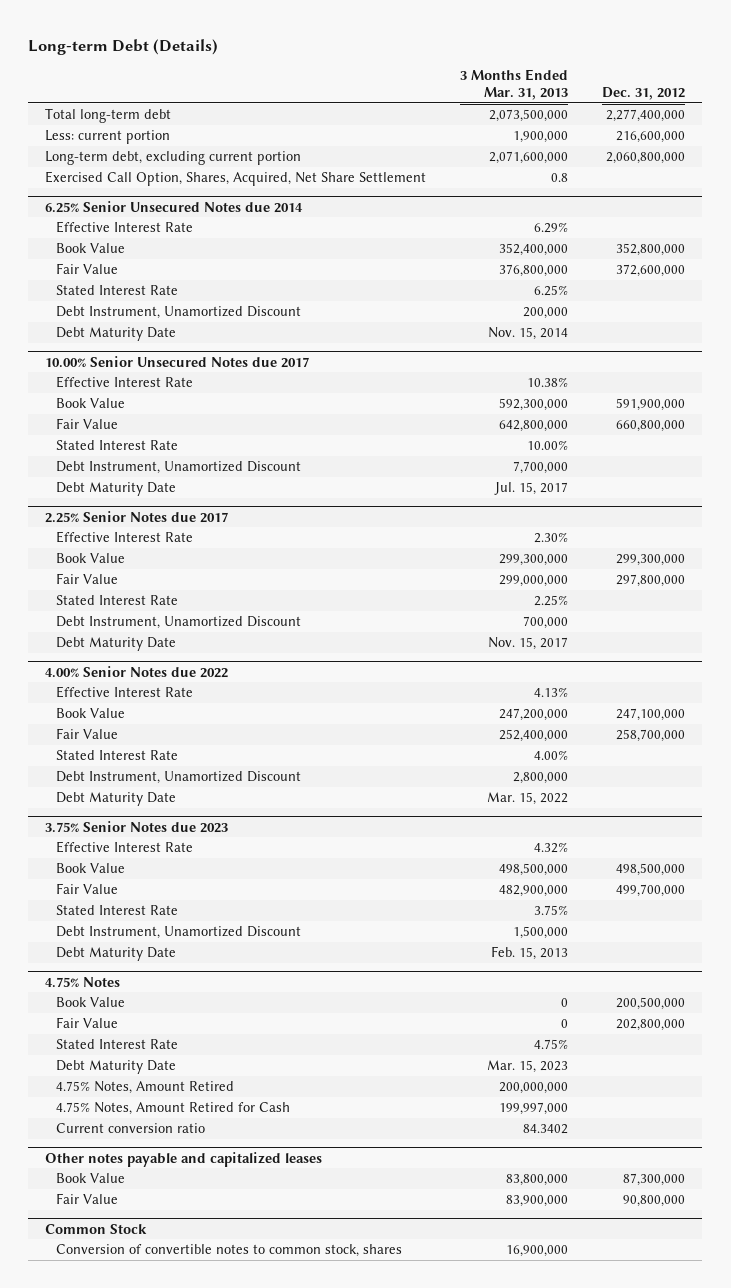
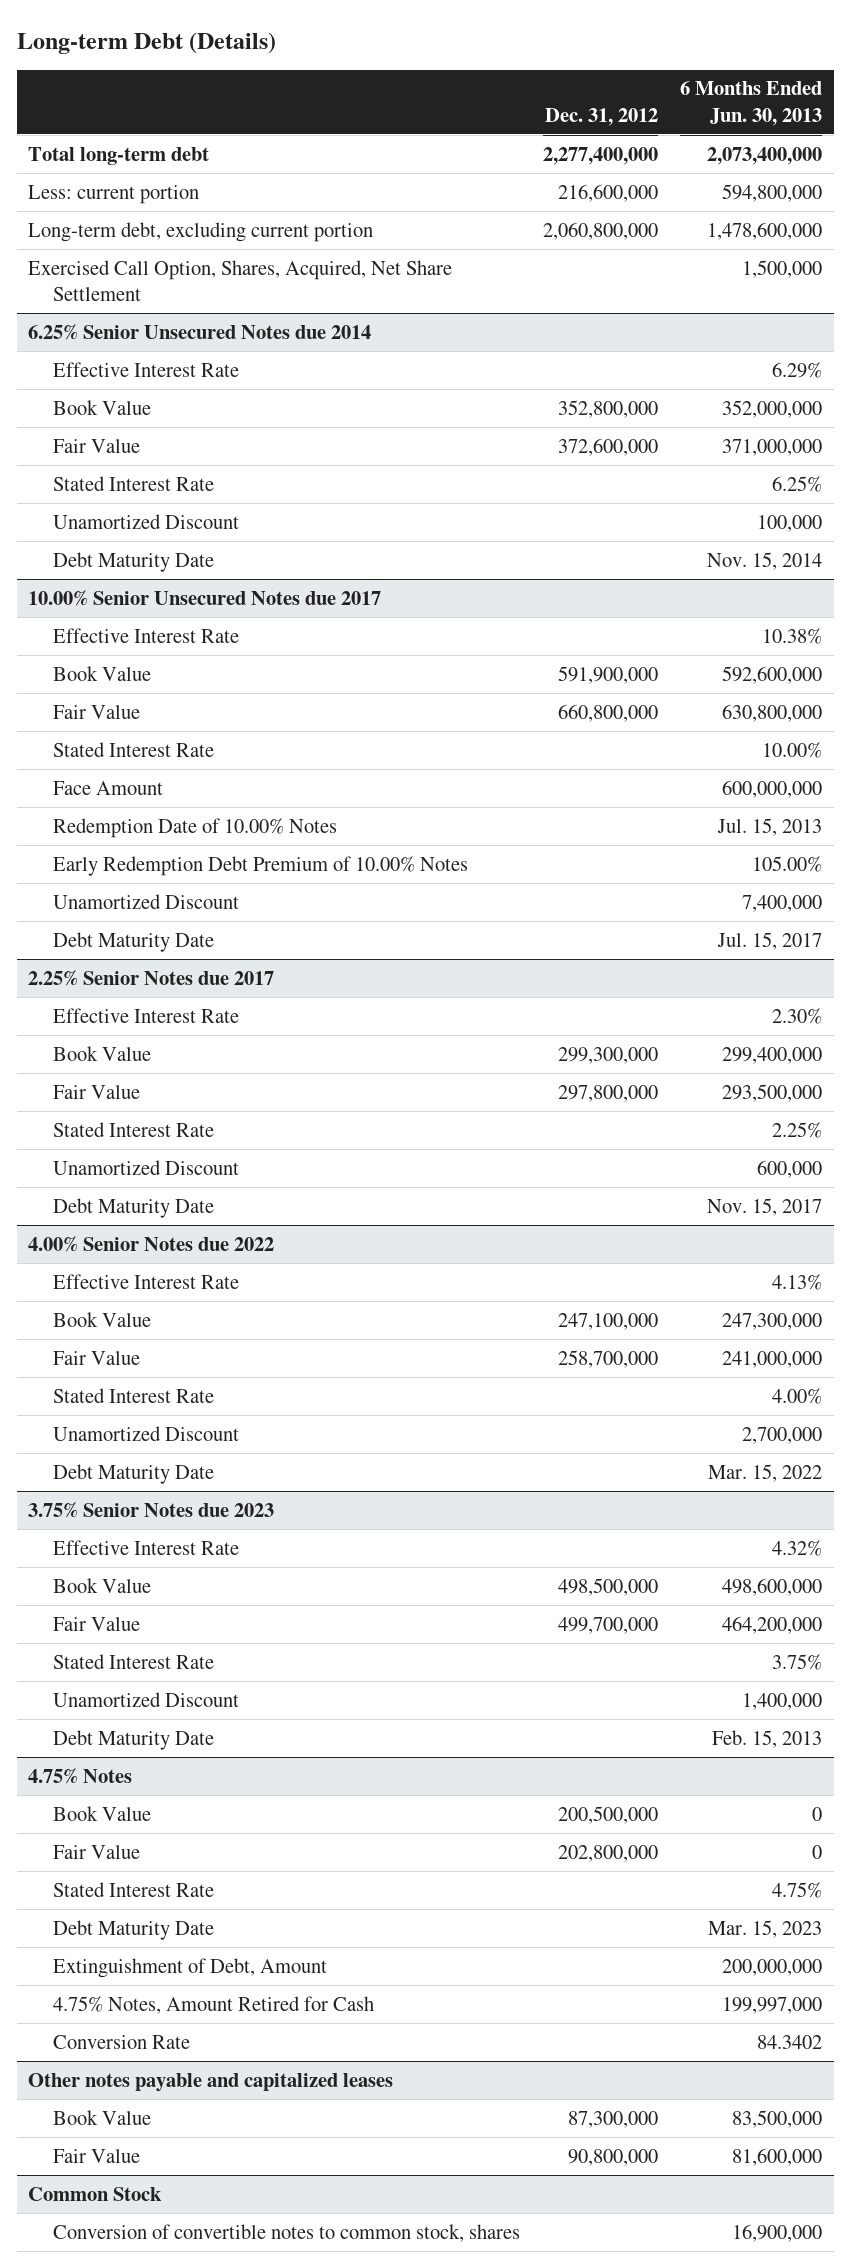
- | 3 Months Ended Mar. 31, 2013 | Dec. 31, 2012
+ | Dec. 31, 2012 | 6 Months Ended Jun. 30, 2013
@ 6.25% Senior Unsecured Notes due 2014
- Debt Instrument, Unamortized Discount | 200,000 |
+ Unamortized Discount | | 100,000
@ 10.00% Senior Unsecured Notes due 2017
- Debt Instrument, Unamortized Discount | 7,700,000 |
+ Face Amount | | 600,000,000
+ Redemption Date of 10.00% Notes | | Jul. 15, 2013
+ Early Redemption Debt Premium of 10.00% Notes | | 105.00%
+ Unamortized Discount | | 7,400,000
@ 2.25% Senior Notes due 2017
- Debt Instrument, Unamortized Discount | 700,000 |
+ Unamortized Discount | | 600,000
@ 4.00% Senior Notes due 2022
- Debt Instrument, Unamortized Discount | 2,800,000 |
+ Unamortized Discount | | 2,700,000
@ 3.75% Senior Notes due 2023
- Debt Instrument, Unamortized Discount | 1,500,000 |
+ Unamortized Discount | | 1,400,000
@ 4.75% Notes
- 4.75% Notes, Amount Retired | 200,000,000 |
+ Extinguishment of Debt, Amount | | 200,000,000
- Current conversion ratio | 84.3402 |
+ Conversion Rate | | 84.3402

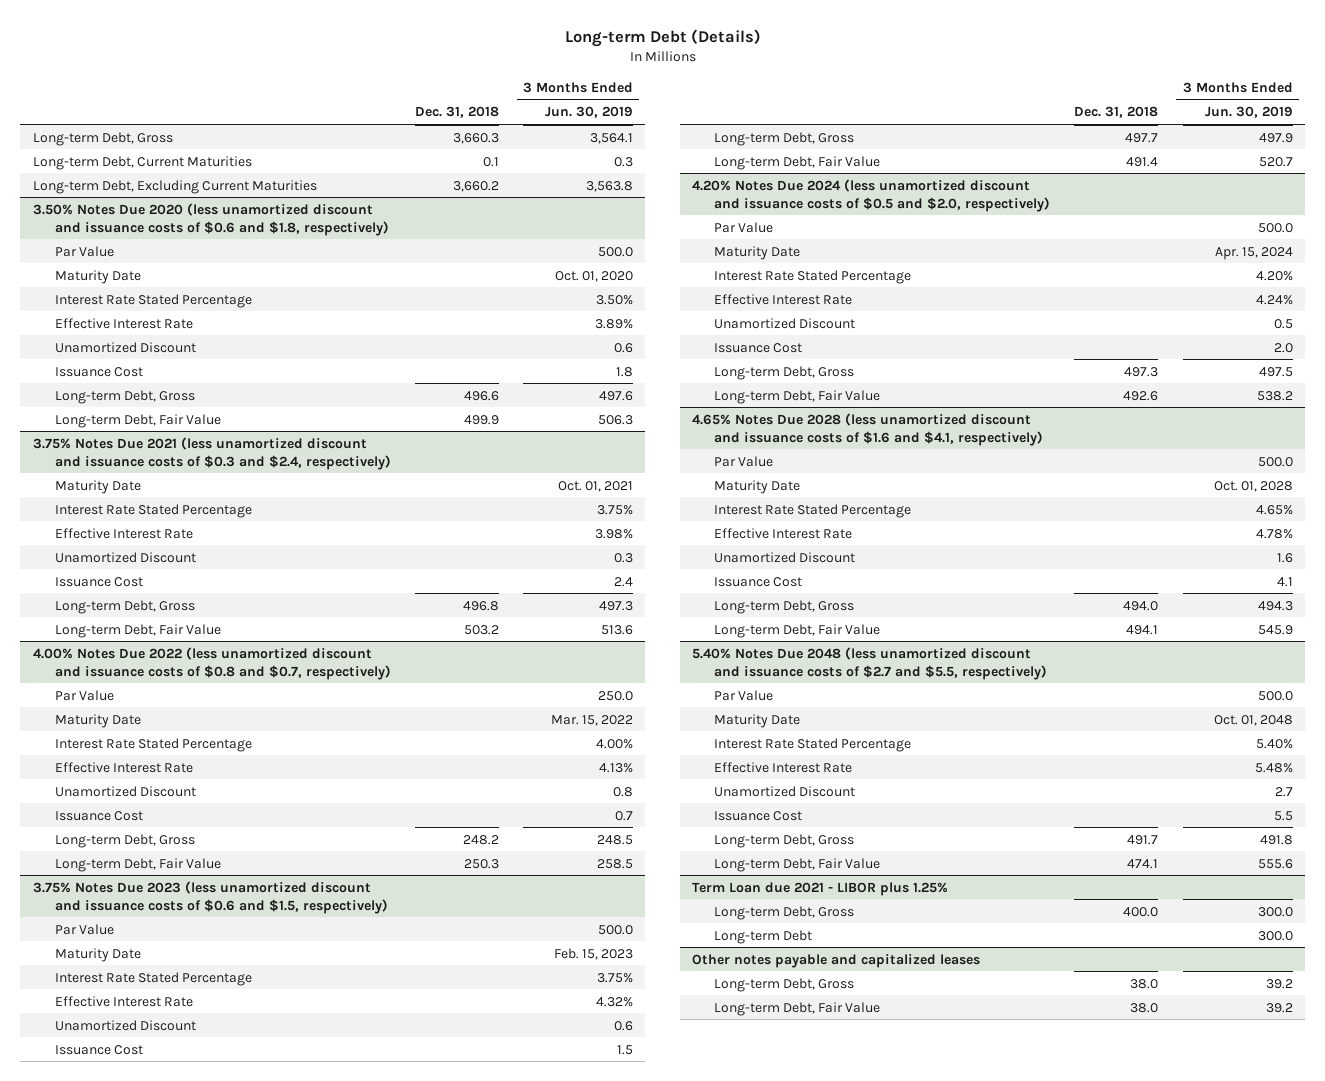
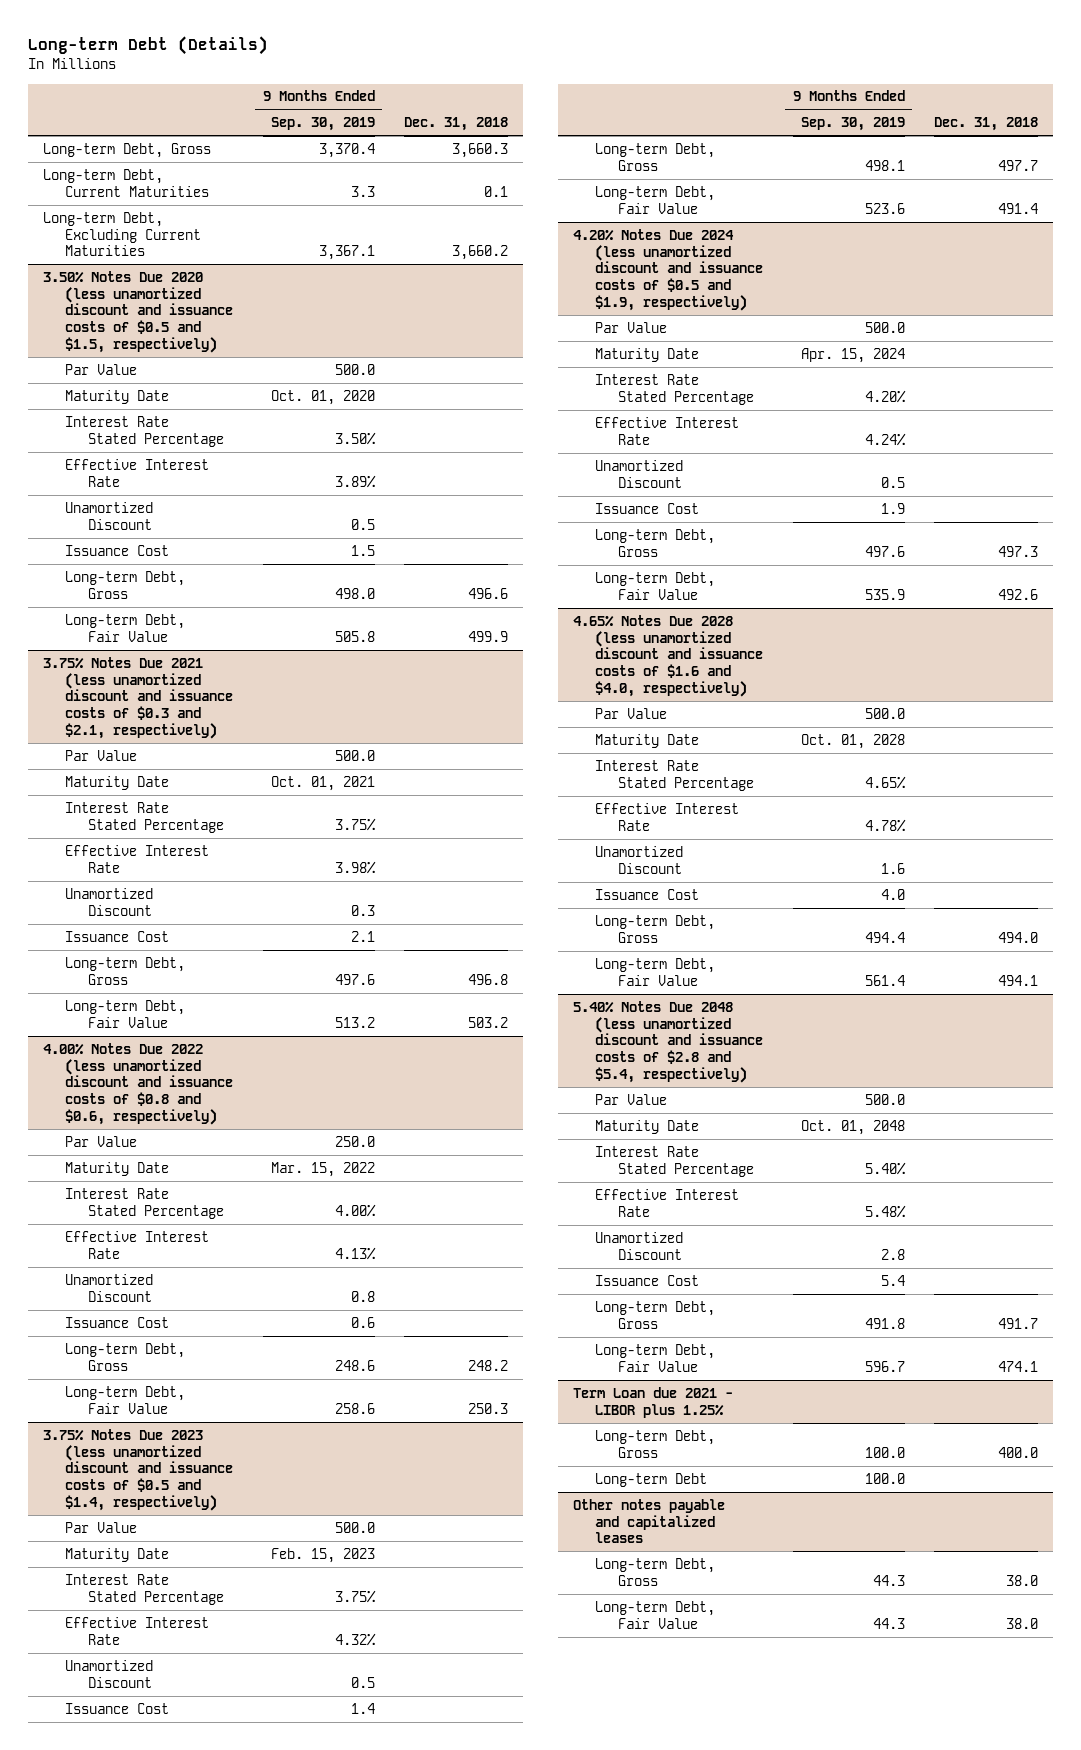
- | Dec. 31, 2018 | 3 Months Ended Jun. 30, 2019
+ | 9 Months Ended Sep. 30, 2019 | Dec. 31, 2018
- 3.50% Notes Due 2020 (less unamortized discount and issuance costs of $0.6 and $1.8, respectively)
+ 3.50% Notes Due 2020 (less unamortized discount and issuance costs of $0.5 and $1.5, respectively)
- 3.75% Notes Due 2021 (less unamortized discount and issuance costs of $0.3 and $2.4, respectively)
+ 3.75% Notes Due 2021 (less unamortized discount and issuance costs of $0.3 and $2.1, respectively)
+ Par Value | 500.0 |
- 4.00% Notes Due 2022 (less unamortized discount and issuance costs of $0.8 and $0.7, respectively)
+ 4.00% Notes Due 2022 (less unamortized discount and issuance costs of $0.8 and $0.6, respectively)
- 3.75% Notes Due 2023 (less unamortized discount and issuance costs of $0.6 and $1.5, respectively)
+ 3.75% Notes Due 2023 (less unamortized discount and issuance costs of $0.5 and $1.4, respectively)
- 4.20% Notes Due 2024 (less unamortized discount and issuance costs of $0.5 and $2.0, respectively)
+ 4.20% Notes Due 2024 (less unamortized discount and issuance costs of $0.5 and $1.9, respectively)
- 4.65% Notes Due 2028 (less unamortized discount and issuance costs of $1.6 and $4.1, respectively)
+ 4.65% Notes Due 2028 (less unamortized discount and issuance costs of $1.6 and $4.0, respectively)
- 5.40% Notes Due 2048 (less unamortized discount and issuance costs of $2.7 and $5.5, respectively)
+ 5.40% Notes Due 2048 (less unamortized discount and issuance costs of $2.8 and $5.4, respectively)

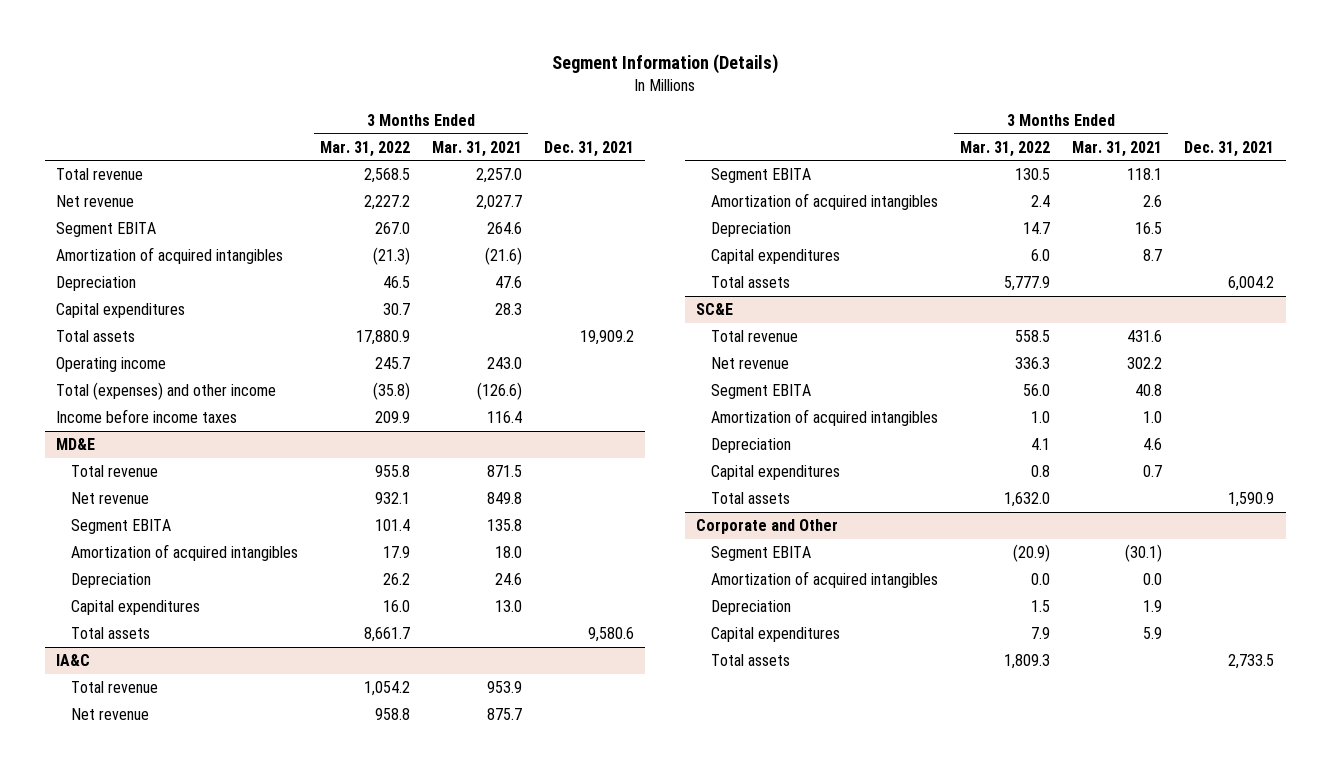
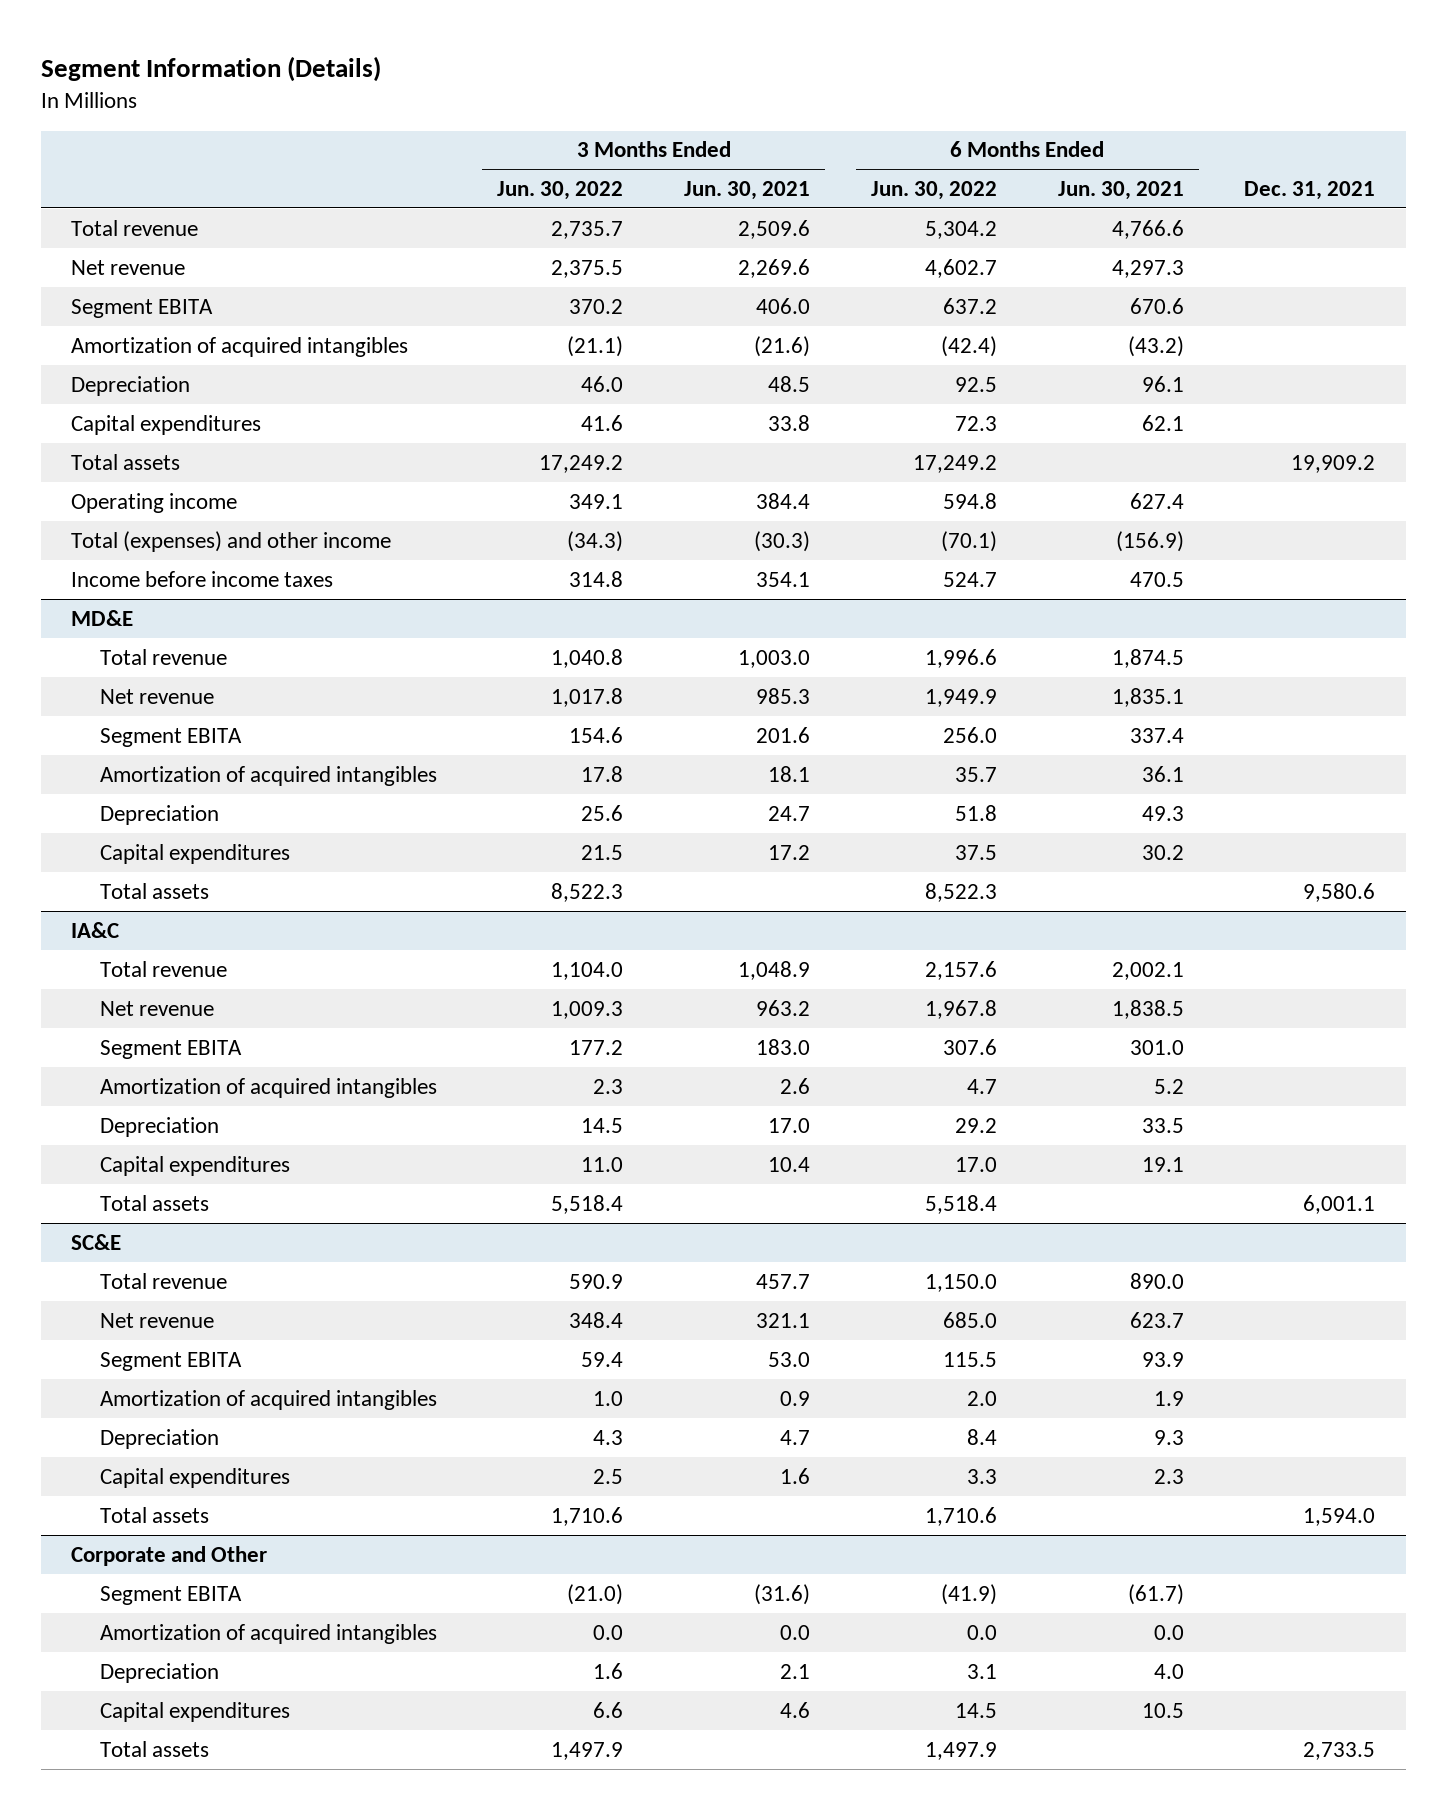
- | 3 Months Ended Mar. 31, 2022 | 3 Months Ended Mar. 31, 2021 | Dec. 31, 2021
+ | 3 Months Ended Jun. 30, 2022 | 3 Months Ended Jun. 30, 2021 | 6 Months Ended Jun. 30, 2022 | 6 Months Ended Jun. 30, 2021 | Dec. 31, 2021
@ IA&C
- Total assets | 5,777.9 | | 6,004.2
+ Total assets | 5,518.4 | | 5,518.4 | | 6,001.1
@ SC&E
- Total assets | 1,632.0 | | 1,590.9
+ Total assets | 1,710.6 | | 1,710.6 | | 1,594.0

